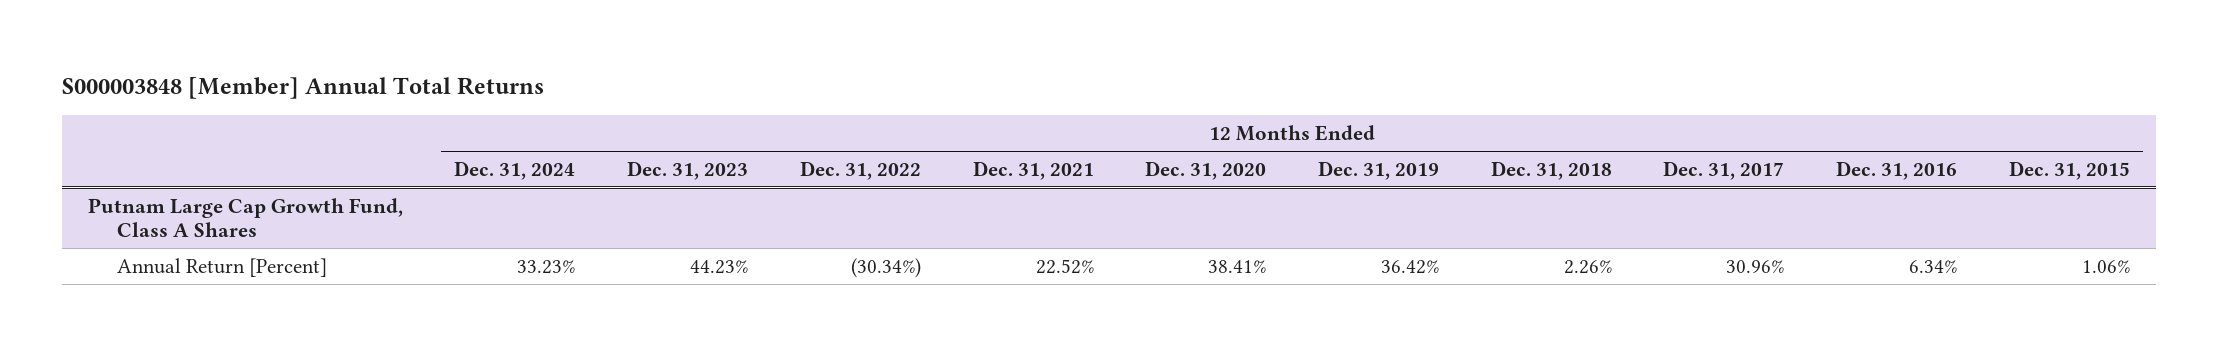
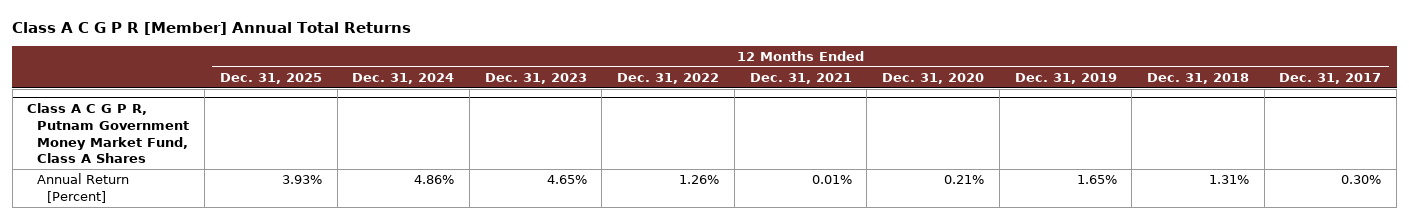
- S000003848 [Member] Annual Total Returns
+ Class A C G P R [Member] Annual Total Returns
- | 12 Months Ended Dec. 31, 2024 | 12 Months Ended Dec. 31, 2023 | 12 Months Ended Dec. 31, 2022 | 12 Months Ended Dec. 31, 2021 | 12 Months Ended Dec. 31, 2020 | 12 Months Ended Dec. 31, 2019 | 12 Months Ended Dec. 31, 2018 | 12 Months Ended Dec. 31, 2017 | 12 Months Ended Dec. 31, 2016 | 12 Months Ended Dec. 31, 2015
+ | 12 Months Ended Dec. 31, 2025 | 12 Months Ended Dec. 31, 2024 | 12 Months Ended Dec. 31, 2023 | 12 Months Ended Dec. 31, 2022 | 12 Months Ended Dec. 31, 2021 | 12 Months Ended Dec. 31, 2020 | 12 Months Ended Dec. 31, 2019 | 12 Months Ended Dec. 31, 2018 | 12 Months Ended Dec. 31, 2017
- Putnam Large Cap Growth Fund, Class A Shares
- Annual Return [Percent] | 33.23% | 44.23% | (30.34%) | 22.52% | 38.41% | 36.42% | 2.26% | 30.96% | 6.34% | 1.06%
+ Class A C G P R, Putnam Government Money Market Fund, Class A Shares
+ Annual Return [Percent] | 3.93% | 4.86% | 4.65% | 1.26% | 0.01% | 0.21% | 1.65% | 1.31% | 0.30%

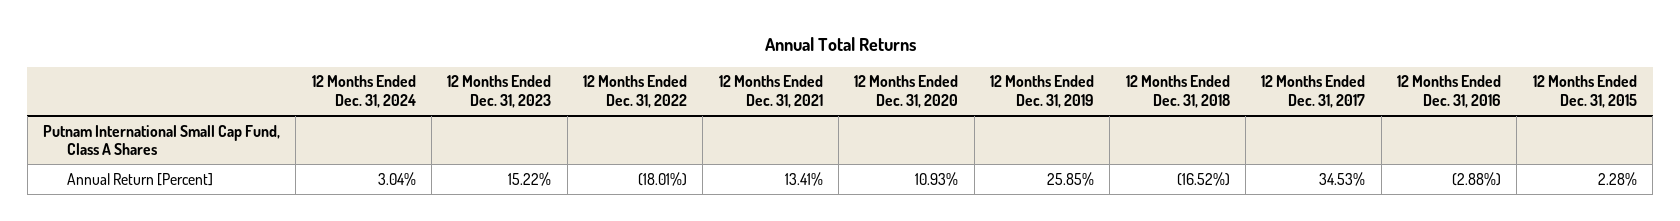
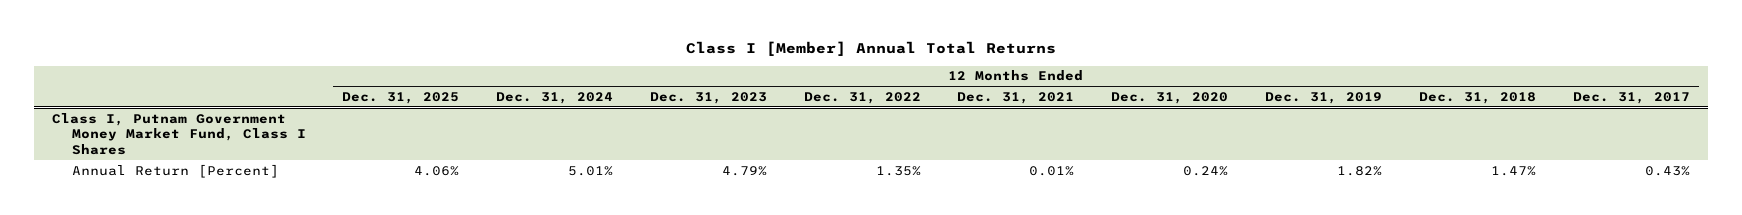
- Annual Total Returns
+ Class I [Member] Annual Total Returns
- | 12 Months Ended Dec. 31, 2024 | 12 Months Ended Dec. 31, 2023 | 12 Months Ended Dec. 31, 2022 | 12 Months Ended Dec. 31, 2021 | 12 Months Ended Dec. 31, 2020 | 12 Months Ended Dec. 31, 2019 | 12 Months Ended Dec. 31, 2018 | 12 Months Ended Dec. 31, 2017 | 12 Months Ended Dec. 31, 2016 | 12 Months Ended Dec. 31, 2015
+ | 12 Months Ended Dec. 31, 2025 | 12 Months Ended Dec. 31, 2024 | 12 Months Ended Dec. 31, 2023 | 12 Months Ended Dec. 31, 2022 | 12 Months Ended Dec. 31, 2021 | 12 Months Ended Dec. 31, 2020 | 12 Months Ended Dec. 31, 2019 | 12 Months Ended Dec. 31, 2018 | 12 Months Ended Dec. 31, 2017
- Putnam International Small Cap Fund, Class A Shares
- Annual Return [Percent] | 3.04% | 15.22% | (18.01%) | 13.41% | 10.93% | 25.85% | (16.52%) | 34.53% | (2.88%) | 2.28%
+ Class I, Putnam Government Money Market Fund, Class I Shares
+ Annual Return [Percent] | 4.06% | 5.01% | 4.79% | 1.35% | 0.01% | 0.24% | 1.82% | 1.47% | 0.43%

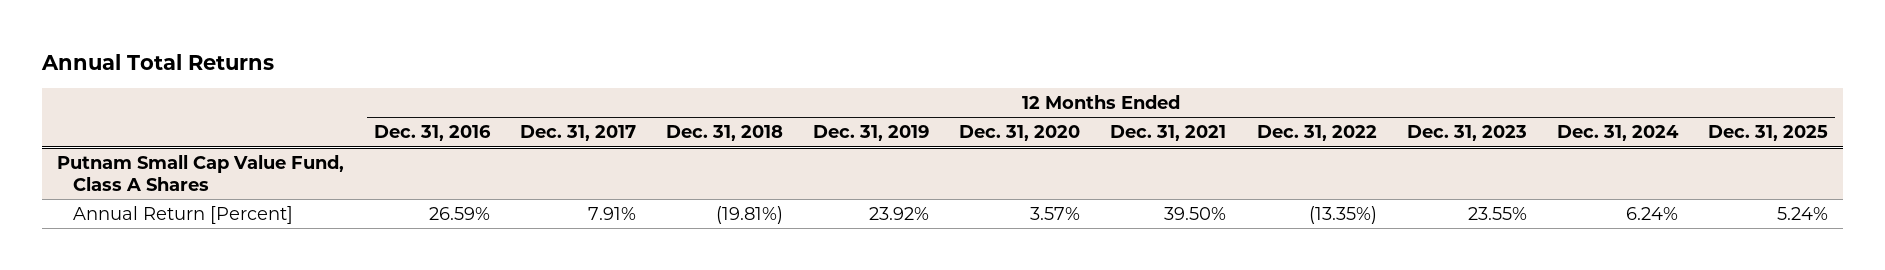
- Class I [Member] Annual Total Returns
+ Annual Total Returns
- | 12 Months Ended Dec. 31, 2025 | 12 Months Ended Dec. 31, 2024 | 12 Months Ended Dec. 31, 2023 | 12 Months Ended Dec. 31, 2022 | 12 Months Ended Dec. 31, 2021 | 12 Months Ended Dec. 31, 2020 | 12 Months Ended Dec. 31, 2019 | 12 Months Ended Dec. 31, 2018 | 12 Months Ended Dec. 31, 2017
+ | 12 Months Ended Dec. 31, 2016 | 12 Months Ended Dec. 31, 2017 | 12 Months Ended Dec. 31, 2018 | 12 Months Ended Dec. 31, 2019 | 12 Months Ended Dec. 31, 2020 | 12 Months Ended Dec. 31, 2021 | 12 Months Ended Dec. 31, 2022 | 12 Months Ended Dec. 31, 2023 | 12 Months Ended Dec. 31, 2024 | 12 Months Ended Dec. 31, 2025
- Class I, Putnam Government Money Market Fund, Class I Shares
- Annual Return [Percent] | 4.06% | 5.01% | 4.79% | 1.35% | 0.01% | 0.24% | 1.82% | 1.47% | 0.43%
+ Putnam Small Cap Value Fund, Class A Shares
+ Annual Return [Percent] | 26.59% | 7.91% | (19.81%) | 23.92% | 3.57% | 39.50% | (13.35%) | 23.55% | 6.24% | 5.24%

